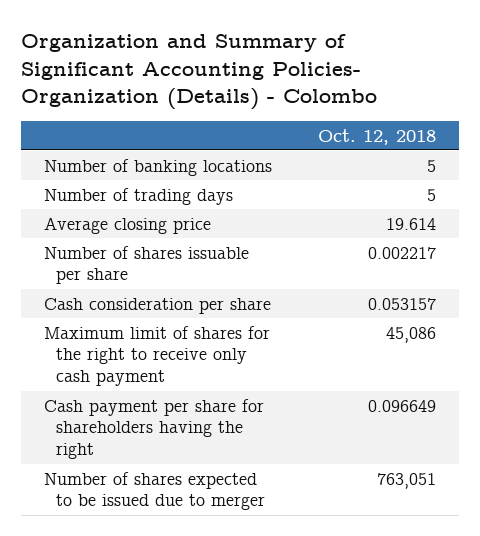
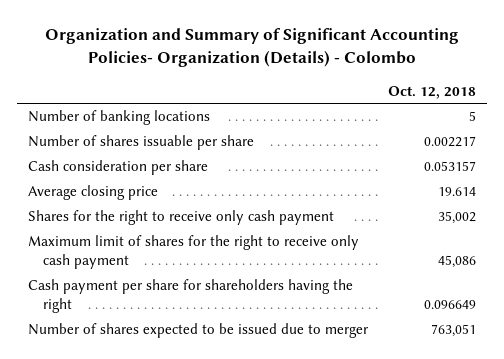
- Number of trading days | 5
moved down: Average closing price | 19.614
+ Shares for the right to receive only cash payment | 35,002

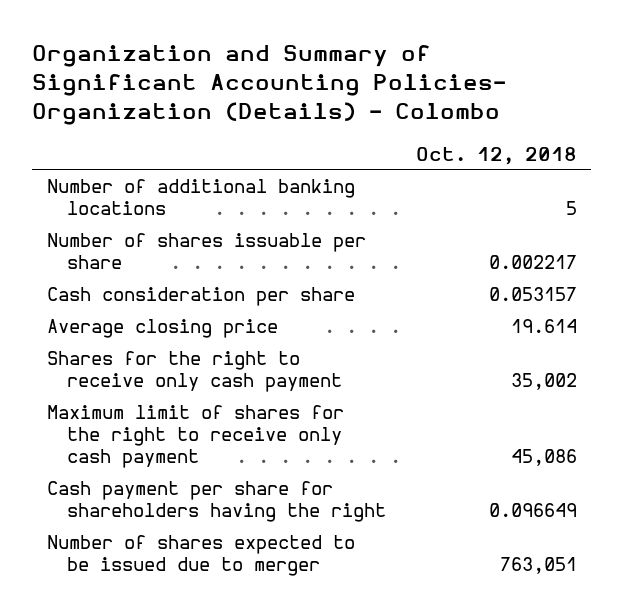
- Number of banking locations | 5
+ Number of additional banking locations | 5

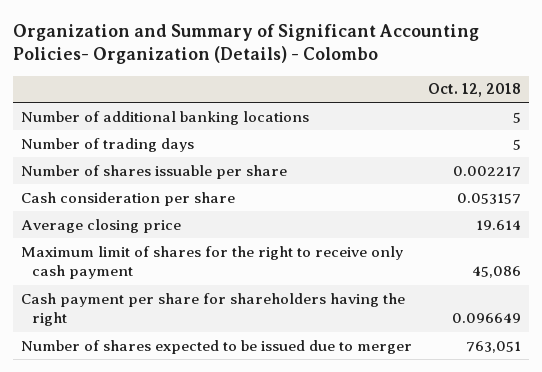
+ Number of trading days | 5
- Shares for the right to receive only cash payment | 35,002

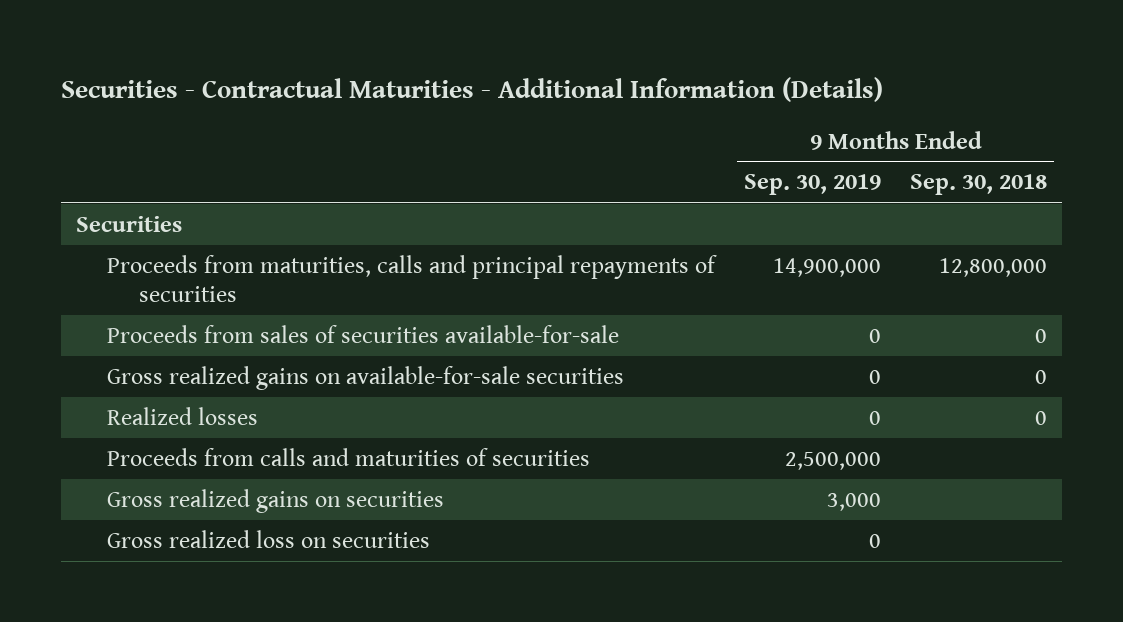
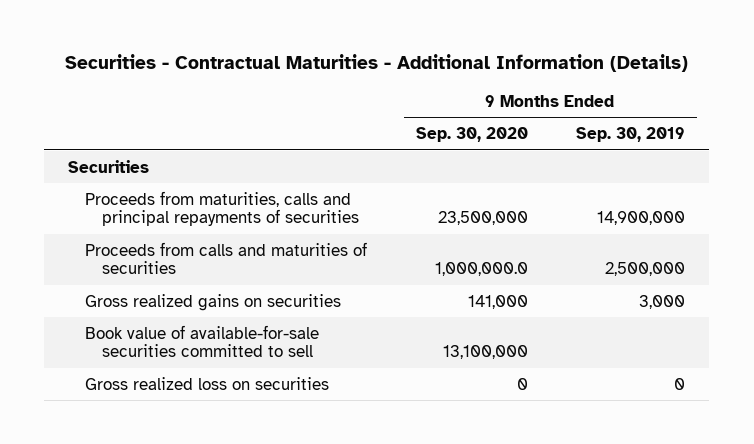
- | 9 Months Ended Sep. 30, 2019 | 9 Months Ended Sep. 30, 2018
+ | 9 Months Ended Sep. 30, 2020 | 9 Months Ended Sep. 30, 2019
- Proceeds from sales of securities available-for-sale | 0 | 0
- Gross realized gains on available-for-sale securities | 0 | 0
- Realized losses | 0 | 0
+ Book value of available-for-sale securities committed to sell | 13,100,000 |

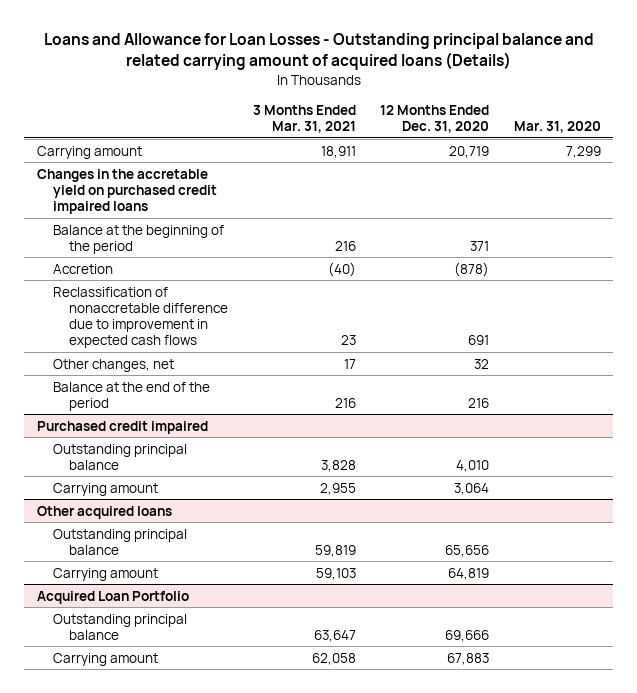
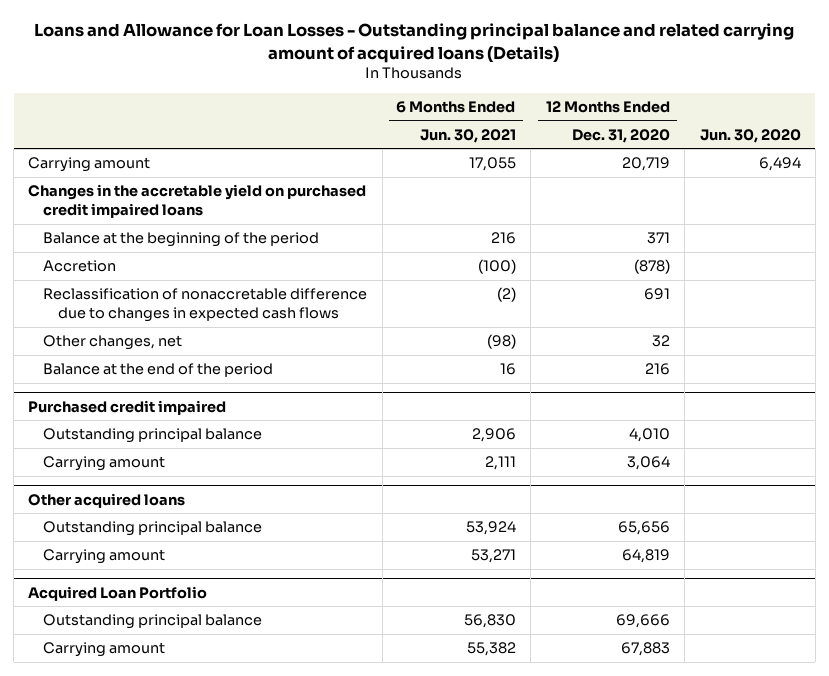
- | 3 Months Ended Mar. 31, 2021 | 12 Months Ended Dec. 31, 2020 | Mar. 31, 2020
+ | 6 Months Ended Jun. 30, 2021 | 12 Months Ended Dec. 31, 2020 | Jun. 30, 2020
- Reclassification of nonaccretable difference due to improvement in expected cash flows | 23 | 691 |
+ Reclassification of nonaccretable difference due to changes in expected cash flows | (2) | 691 |

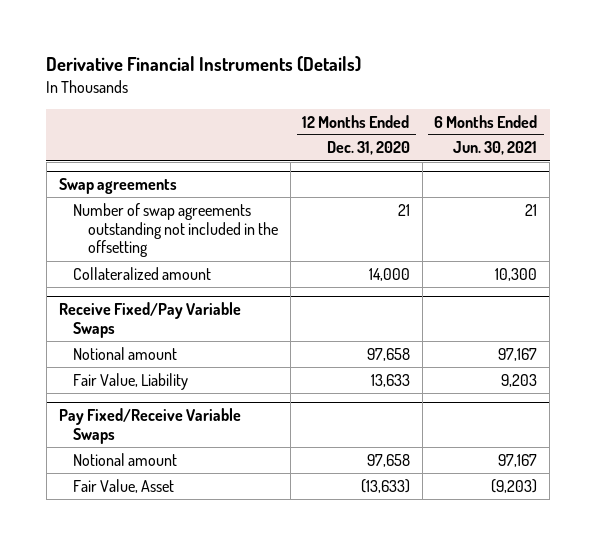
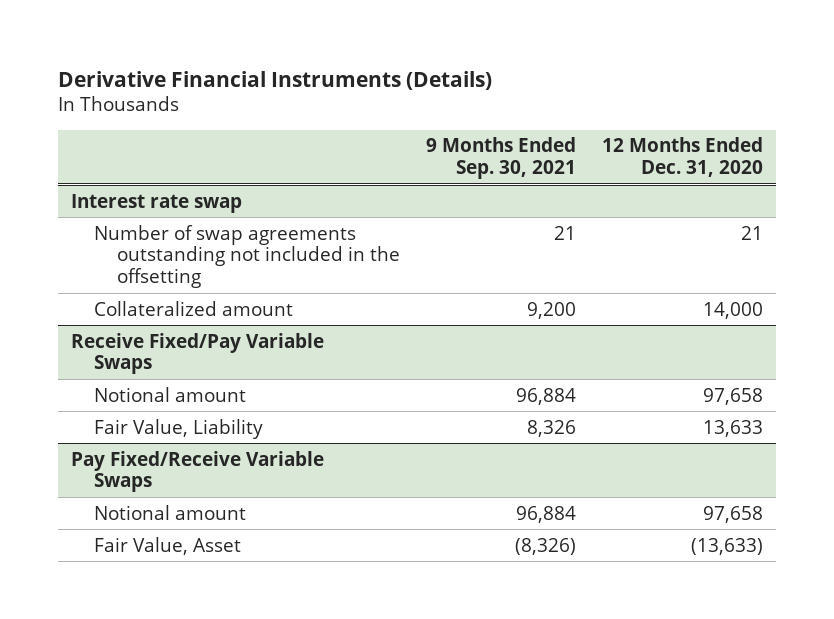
- | 12 Months Ended Dec. 31, 2020 | 6 Months Ended Jun. 30, 2021
+ | 9 Months Ended Sep. 30, 2021 | 12 Months Ended Dec. 31, 2020
- Swap agreements
+ Interest rate swap

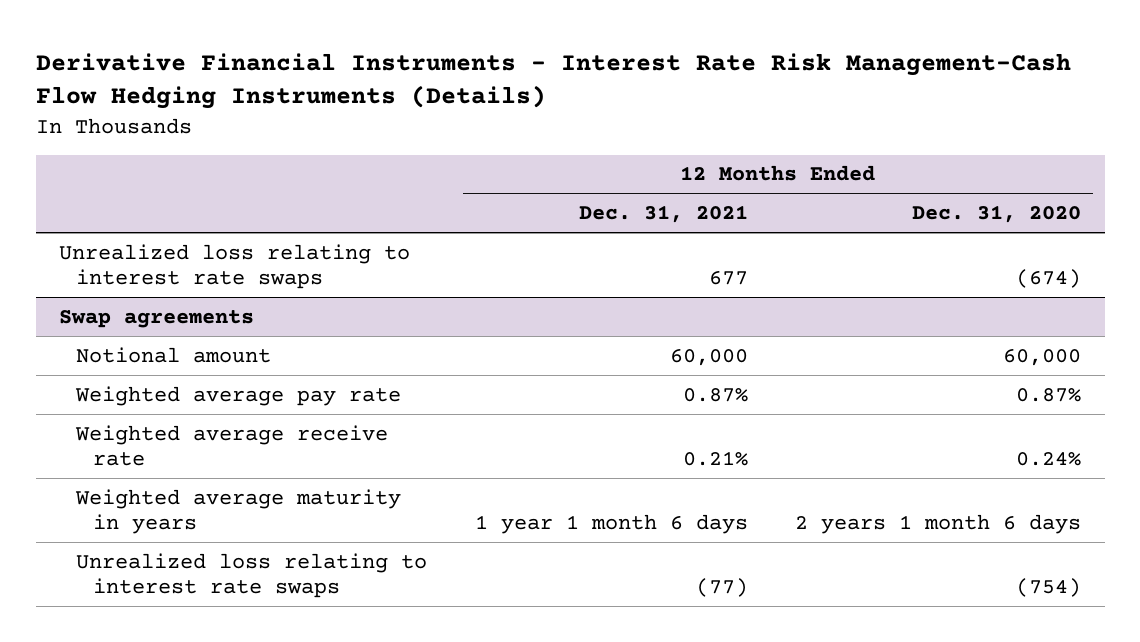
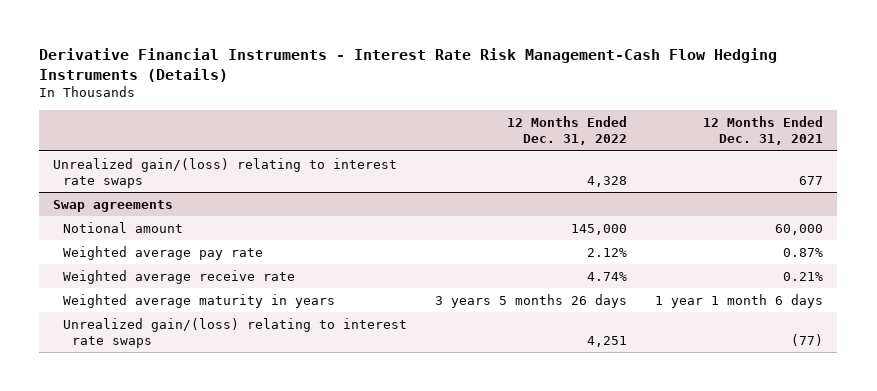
- | 12 Months Ended Dec. 31, 2021 | 12 Months Ended Dec. 31, 2020
+ | 12 Months Ended Dec. 31, 2022 | 12 Months Ended Dec. 31, 2021
- Unrealized loss relating to interest rate swaps | 677 | (674)
+ Unrealized gain/(loss) relating to interest rate swaps | 4,328 | 677
@ Swap agreements
- Unrealized loss relating to interest rate swaps | (77) | (754)
+ Unrealized gain/(loss) relating to interest rate swaps | 4,251 | (77)

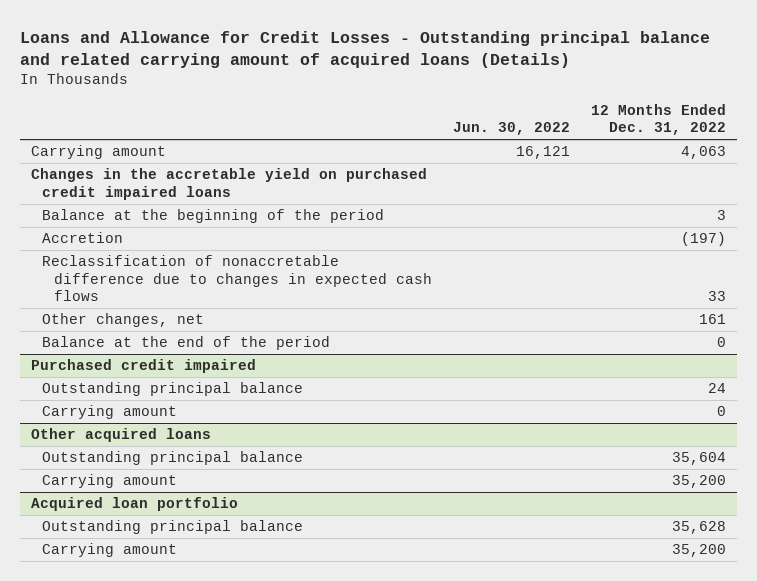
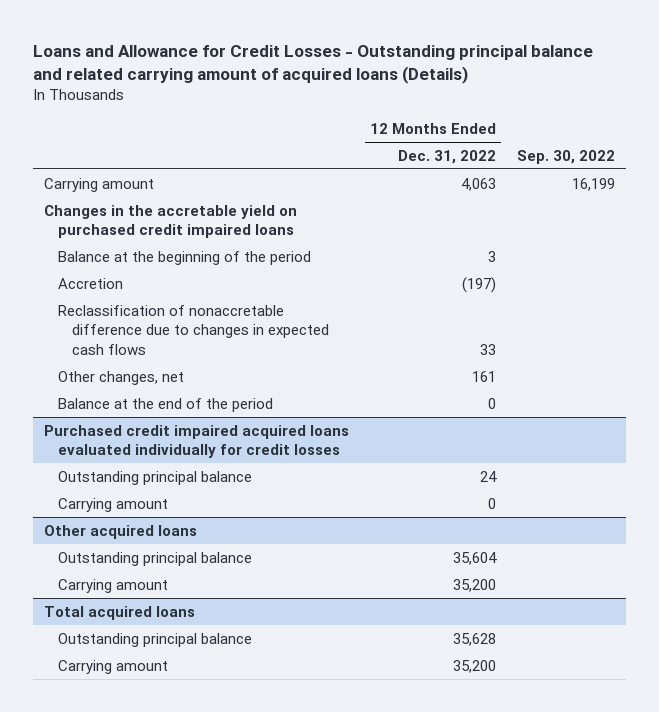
- | Jun. 30, 2022 | 12 Months Ended Dec. 31, 2022
+ | 12 Months Ended Dec. 31, 2022 | Sep. 30, 2022
- Purchased credit impaired
+ Purchased credit impaired acquired loans evaluated individually for credit losses
- Acquired loan portfolio
+ Total acquired loans

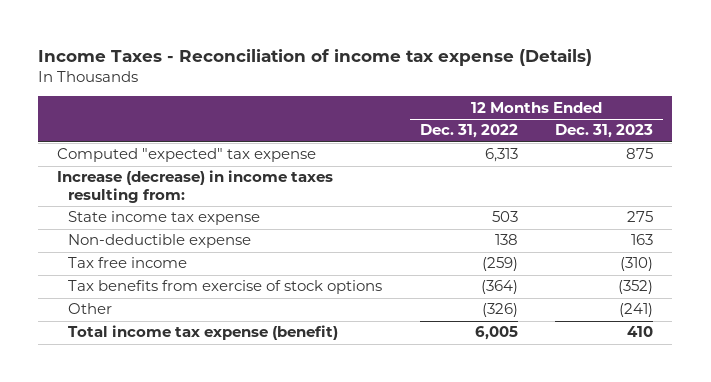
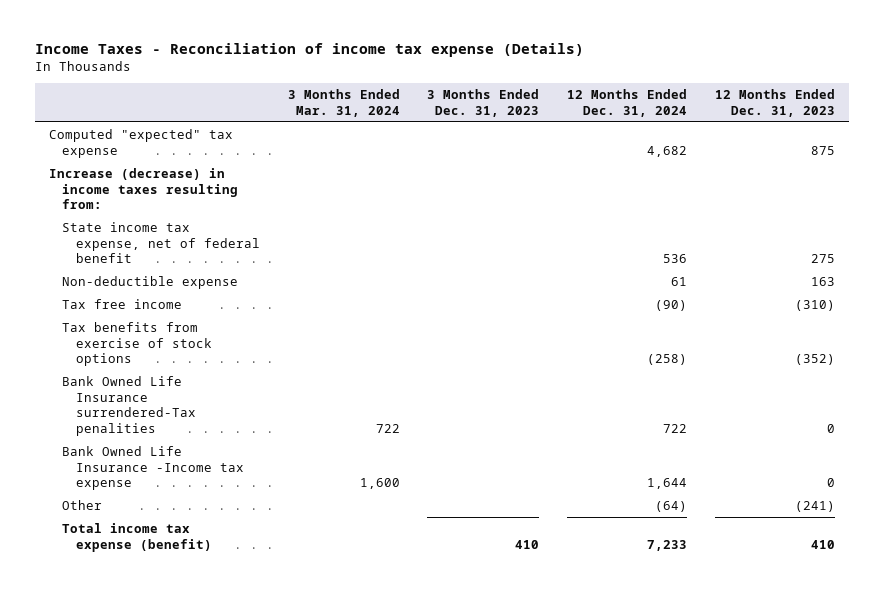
- | 12 Months Ended Dec. 31, 2022 | 12 Months Ended Dec. 31, 2023
+ | 3 Months Ended Mar. 31, 2024 | 3 Months Ended Dec. 31, 2023 | 12 Months Ended Dec. 31, 2024 | 12 Months Ended Dec. 31, 2023
- State income tax expense | 503 | 275
+ State income tax expense, net of federal benefit | | | 536 | 275
+ Bank Owned Life Insurance surrendered-Tax penalities | 722 | | 722 | 0
+ Bank Owned Life Insurance -Income tax expense | 1,600 | | 1,644 | 0

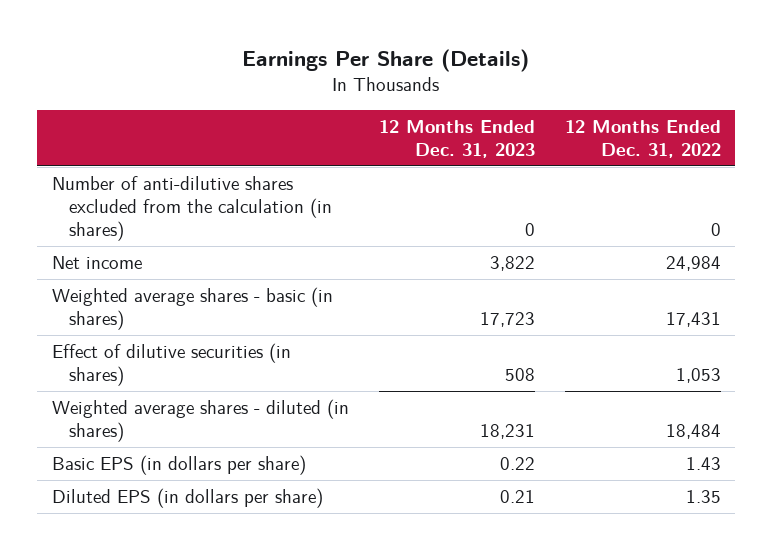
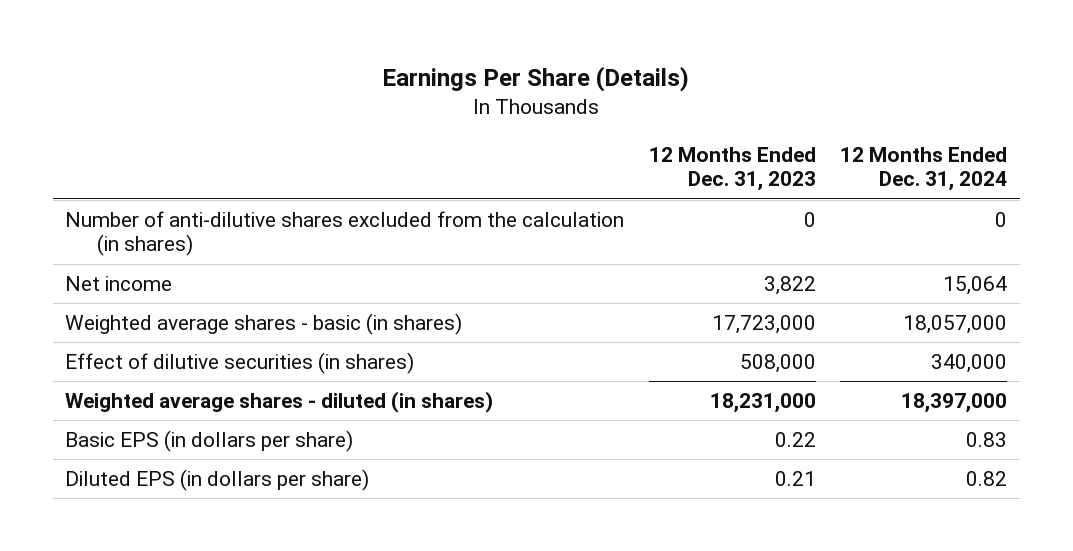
- | 12 Months Ended Dec. 31, 2023 | 12 Months Ended Dec. 31, 2022
+ | 12 Months Ended Dec. 31, 2023 | 12 Months Ended Dec. 31, 2024
- Weighted average shares - basic (in shares) | 17,723 | 17,431
- Effect of dilutive securities (in shares) | 508 | 1,053
- Weighted average shares - diluted (in shares) | 18,231 | 18,484
+ Weighted average shares - basic (in shares) | 17,723,000 | 18,057,000
+ Effect of dilutive securities (in shares) | 508,000 | 340,000
+ Weighted average shares - diluted (in shares) | 18,231,000 | 18,397,000

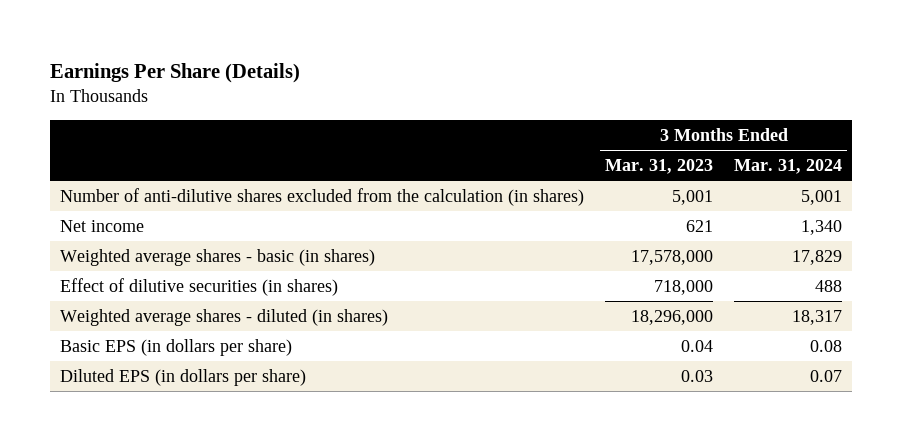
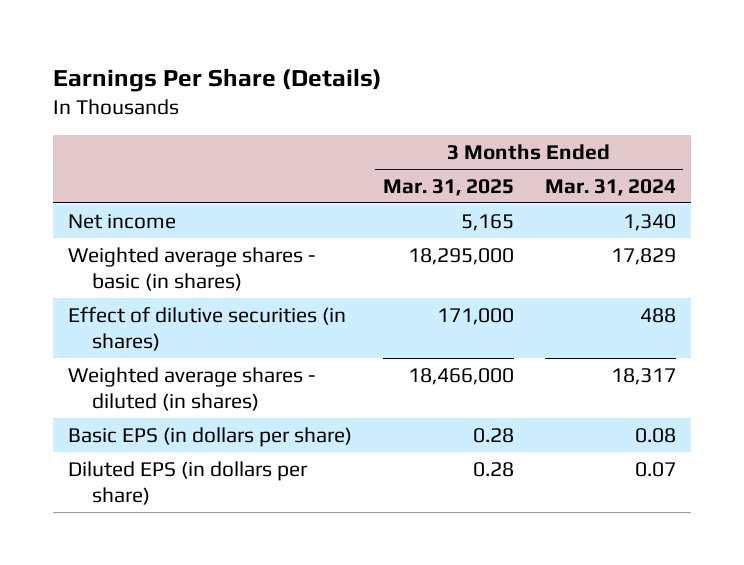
- | 3 Months Ended Mar. 31, 2023 | 3 Months Ended Mar. 31, 2024
+ | 3 Months Ended Mar. 31, 2025 | 3 Months Ended Mar. 31, 2024
- Number of anti-dilutive shares excluded from the calculation (in shares) | 5,001 | 5,001

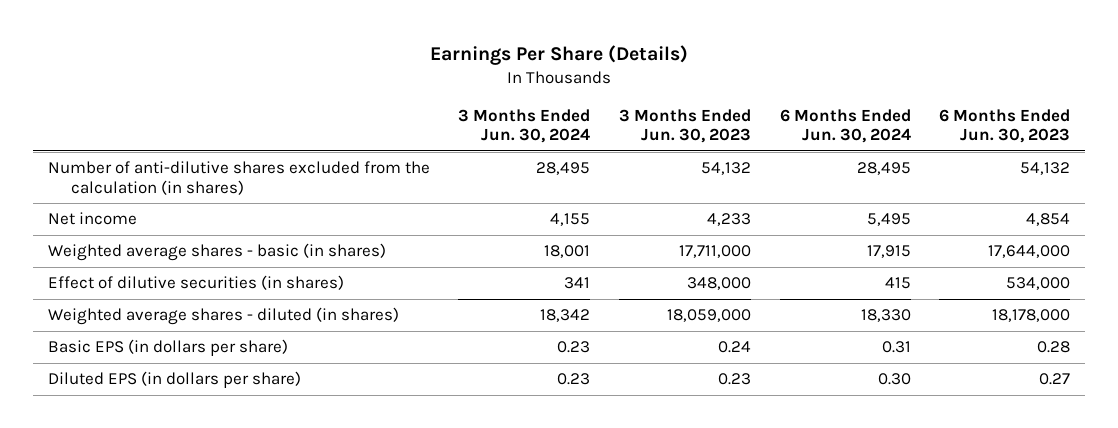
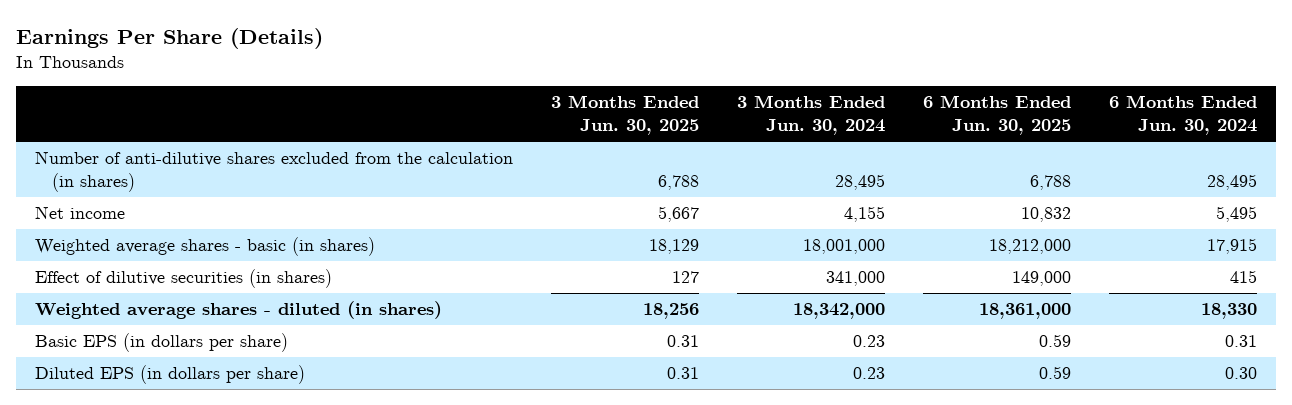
- | 3 Months Ended Jun. 30, 2024 | 3 Months Ended Jun. 30, 2023 | 6 Months Ended Jun. 30, 2024 | 6 Months Ended Jun. 30, 2023
+ | 3 Months Ended Jun. 30, 2025 | 3 Months Ended Jun. 30, 2024 | 6 Months Ended Jun. 30, 2025 | 6 Months Ended Jun. 30, 2024
- Weighted average shares - basic (in shares) | 18,001 | 17,711,000 | 17,915 | 17,644,000
- Effect of dilutive securities (in shares) | 341 | 348,000 | 415 | 534,000
- Weighted average shares - diluted (in shares) | 18,342 | 18,059,000 | 18,330 | 18,178,000
+ Weighted average shares - basic (in shares) | 18,129 | 18,001,000 | 18,212,000 | 17,915
+ Effect of dilutive securities (in shares) | 127 | 341,000 | 149,000 | 415
+ Weighted average shares - diluted (in shares) | 18,256 | 18,342,000 | 18,361,000 | 18,330

